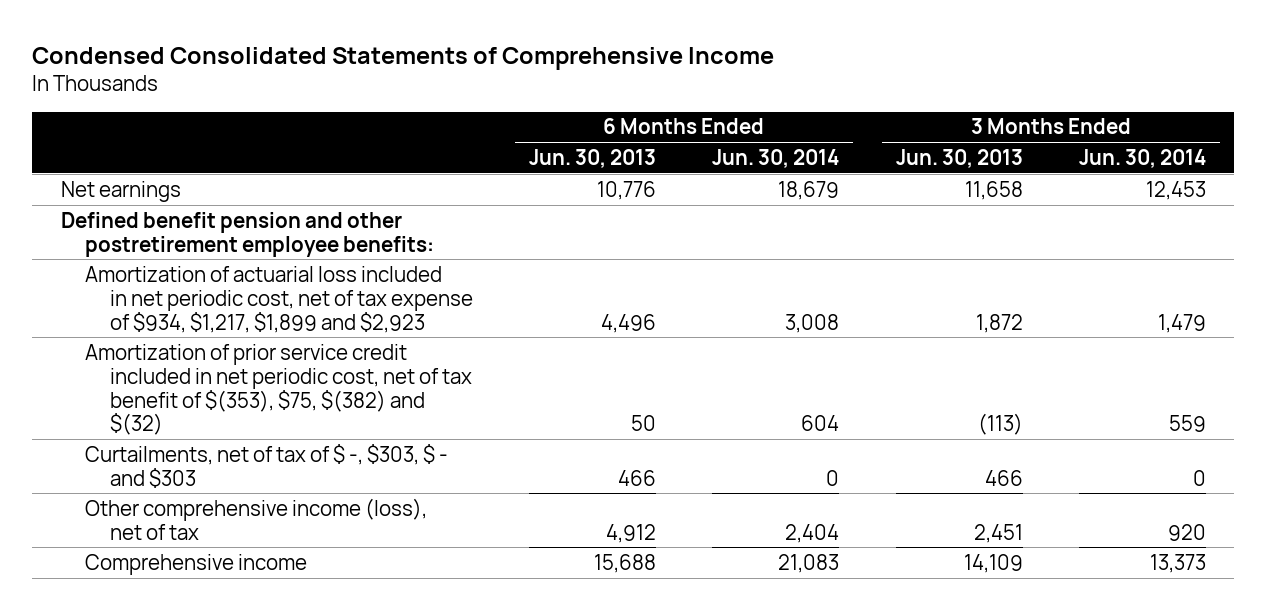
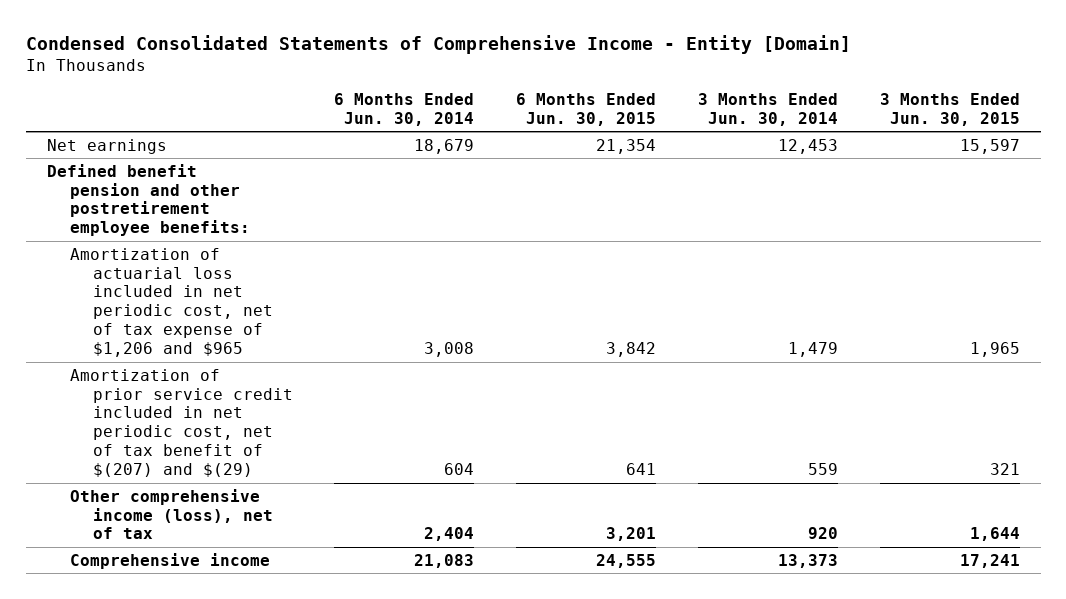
- Condensed Consolidated Statements of Comprehensive Income
+ Condensed Consolidated Statements of Comprehensive Income - Entity [Domain]
- | 6 Months Ended Jun. 30, 2013 | 6 Months Ended Jun. 30, 2014 | 3 Months Ended Jun. 30, 2013 | 3 Months Ended Jun. 30, 2014
+ | 6 Months Ended Jun. 30, 2014 | 6 Months Ended Jun. 30, 2015 | 3 Months Ended Jun. 30, 2014 | 3 Months Ended Jun. 30, 2015
- Amortization of actuarial loss included in net periodic cost, net of tax expense of $934, $1,217, $1,899 and $2,923 | 4,496 | 3,008 | 1,872 | 1,479
- Amortization of prior service credit included in net periodic cost, net of tax benefit of $(353), $75, $(382) and $(32) | 50 | 604 | (113) | 559
- Curtailments, net of tax of $ -, $303, $ - and $303 | 466 | 0 | 466 | 0
+ Amortization of actuarial loss included in net periodic cost, net of tax expense of $1,206 and $965 | 3,008 | 3,842 | 1,479 | 1,965
+ Amortization of prior service credit included in net periodic cost, net of tax benefit of $(207) and $(29) | 604 | 641 | 559 | 321

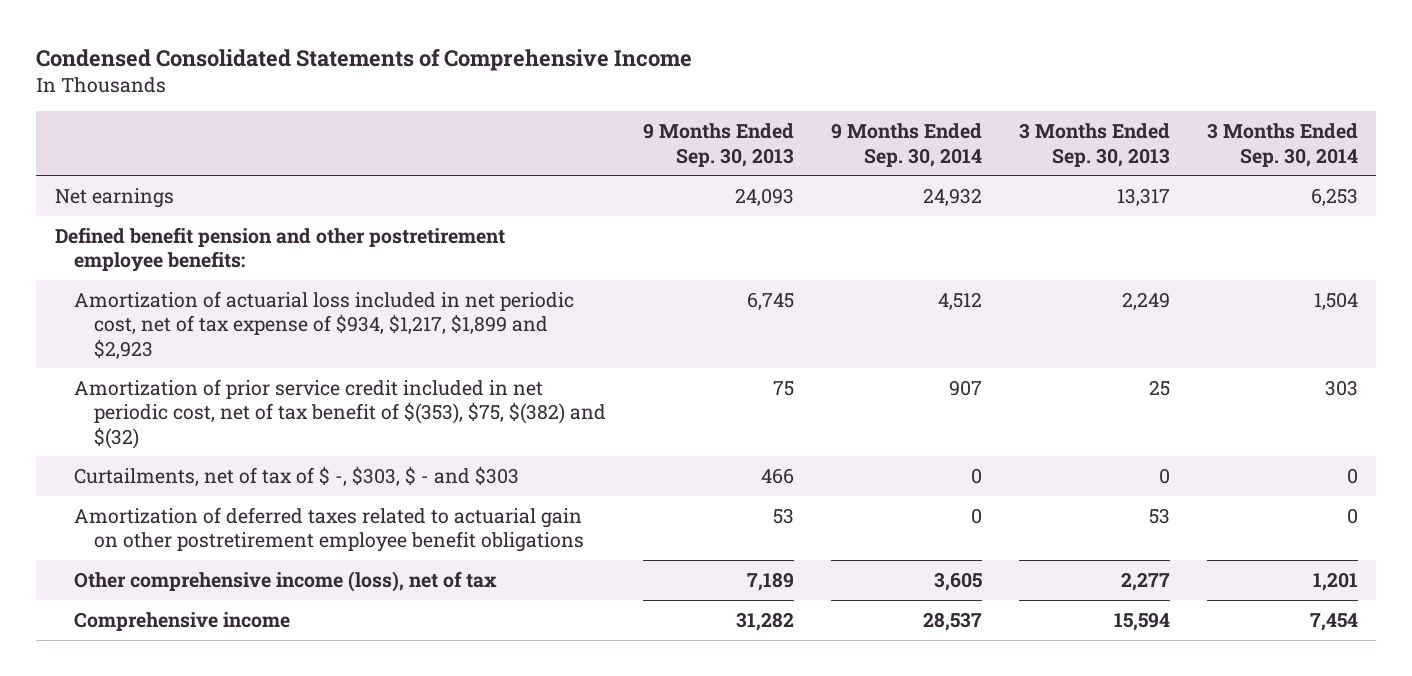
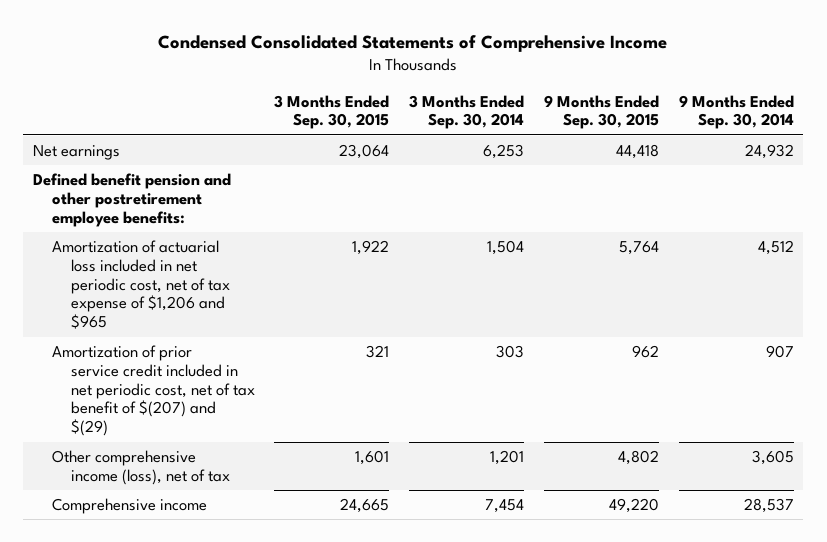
- | 9 Months Ended Sep. 30, 2013 | 9 Months Ended Sep. 30, 2014 | 3 Months Ended Sep. 30, 2013 | 3 Months Ended Sep. 30, 2014
+ | 3 Months Ended Sep. 30, 2015 | 3 Months Ended Sep. 30, 2014 | 9 Months Ended Sep. 30, 2015 | 9 Months Ended Sep. 30, 2014
- Amortization of actuarial loss included in net periodic cost, net of tax expense of $934, $1,217, $1,899 and $2,923 | 6,745 | 4,512 | 2,249 | 1,504
- Amortization of prior service credit included in net periodic cost, net of tax benefit of $(353), $75, $(382) and $(32) | 75 | 907 | 25 | 303
- Curtailments, net of tax of $ -, $303, $ - and $303 | 466 | 0 | 0 | 0
- Amortization of deferred taxes related to actuarial gain on other postretirement employee benefit obligations | 53 | 0 | 53 | 0
+ Amortization of actuarial loss included in net periodic cost, net of tax expense of $1,206 and $965 | 1,922 | 1,504 | 5,764 | 4,512
+ Amortization of prior service credit included in net periodic cost, net of tax benefit of $(207) and $(29) | 321 | 303 | 962 | 907

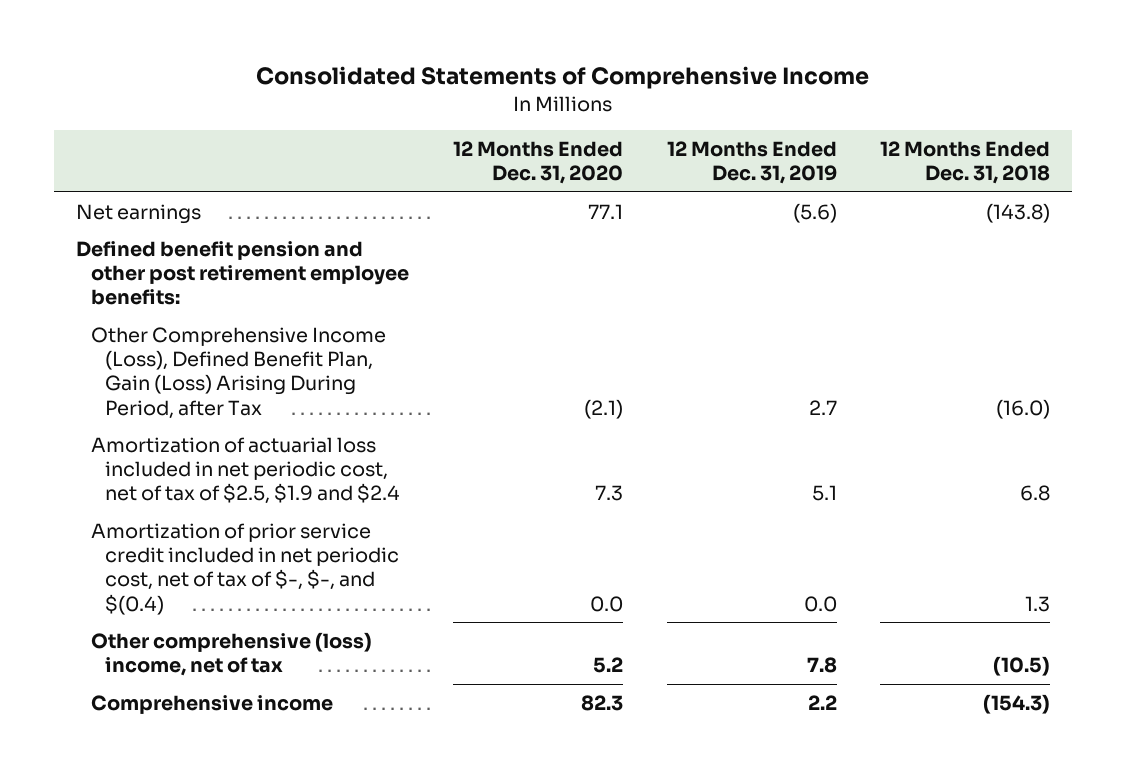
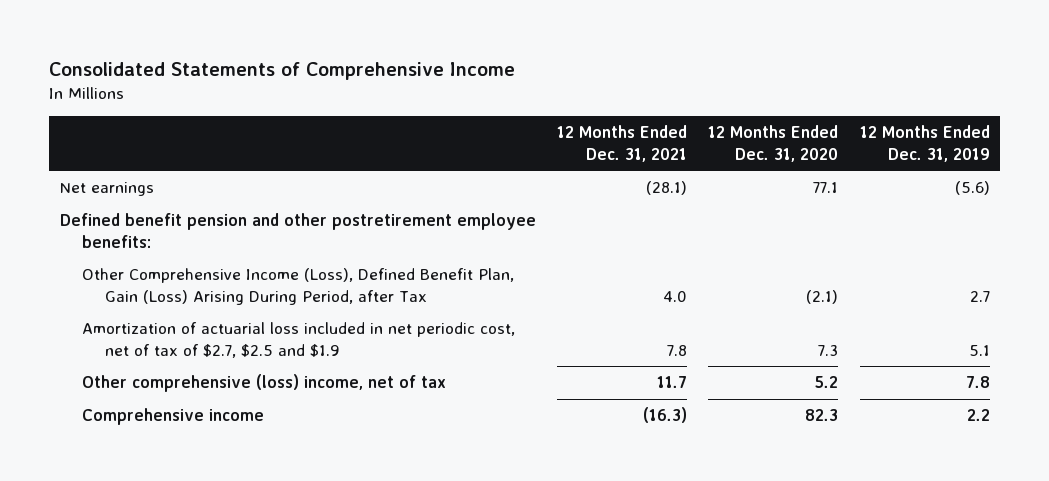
- | 12 Months Ended Dec. 31, 2020 | 12 Months Ended Dec. 31, 2019 | 12 Months Ended Dec. 31, 2018
+ | 12 Months Ended Dec. 31, 2021 | 12 Months Ended Dec. 31, 2020 | 12 Months Ended Dec. 31, 2019
- Defined benefit pension and other post retirement employee benefits:
+ Defined benefit pension and other postretirement employee benefits:
- Amortization of actuarial loss included in net periodic cost, net of tax of $2.5, $1.9 and $2.4 | 7.3 | 5.1 | 6.8
- Amortization of prior service credit included in net periodic cost, net of tax of $-, $-, and $(0.4) | 0.0 | 0.0 | 1.3
+ Amortization of actuarial loss included in net periodic cost, net of tax of $2.7, $2.5 and $1.9 | 7.8 | 7.3 | 5.1

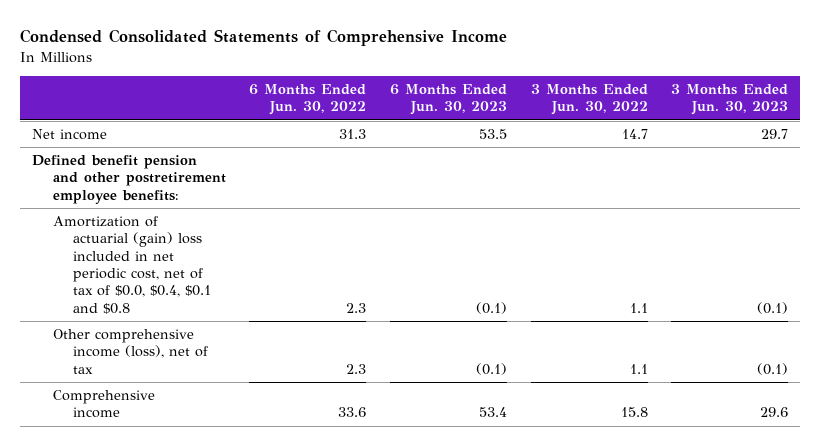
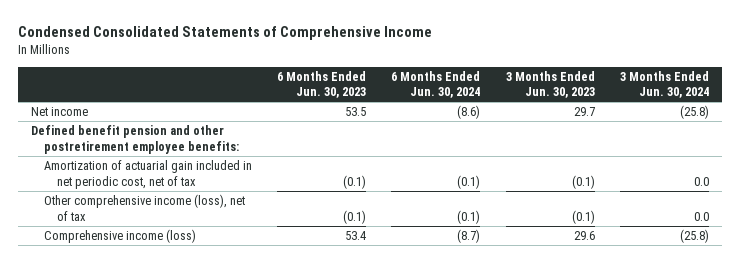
- | 6 Months Ended Jun. 30, 2022 | 6 Months Ended Jun. 30, 2023 | 3 Months Ended Jun. 30, 2022 | 3 Months Ended Jun. 30, 2023
+ | 6 Months Ended Jun. 30, 2023 | 6 Months Ended Jun. 30, 2024 | 3 Months Ended Jun. 30, 2023 | 3 Months Ended Jun. 30, 2024
- Amortization of actuarial (gain) loss included in net periodic cost, net of tax of $0.0, $0.4, $0.1 and $0.8 | 2.3 | (0.1) | 1.1 | (0.1)
+ Amortization of actuarial gain included in net periodic cost, net of tax | (0.1) | (0.1) | (0.1) | 0.0
- Comprehensive income | 33.6 | 53.4 | 15.8 | 29.6
+ Comprehensive income (loss) | 53.4 | (8.7) | 29.6 | (25.8)

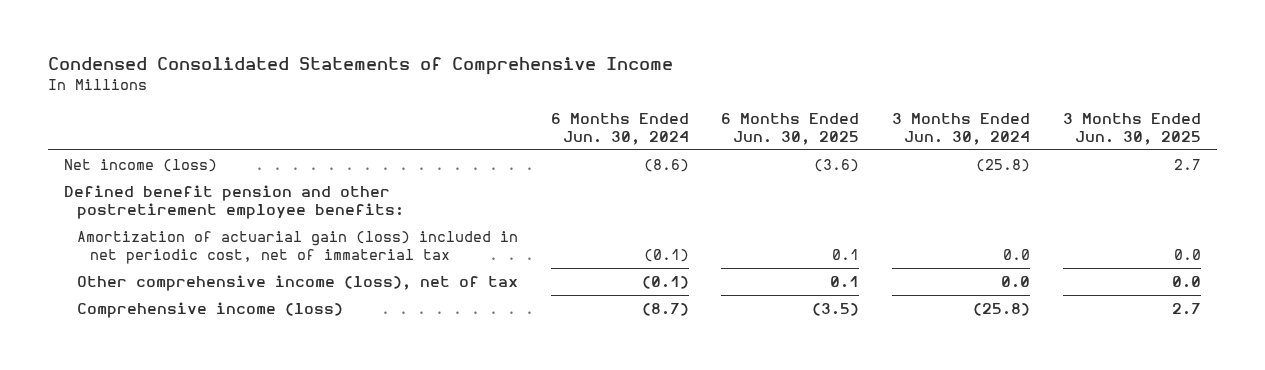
- | 6 Months Ended Jun. 30, 2023 | 6 Months Ended Jun. 30, 2024 | 3 Months Ended Jun. 30, 2023 | 3 Months Ended Jun. 30, 2024
+ | 6 Months Ended Jun. 30, 2024 | 6 Months Ended Jun. 30, 2025 | 3 Months Ended Jun. 30, 2024 | 3 Months Ended Jun. 30, 2025
- Net income | 53.5 | (8.6) | 29.7 | (25.8)
+ Net income (loss) | (8.6) | (3.6) | (25.8) | 2.7
- Amortization of actuarial gain included in net periodic cost, net of tax | (0.1) | (0.1) | (0.1) | 0.0
+ Amortization of actuarial gain (loss) included in net periodic cost, net of immaterial tax | (0.1) | 0.1 | 0.0 | 0.0

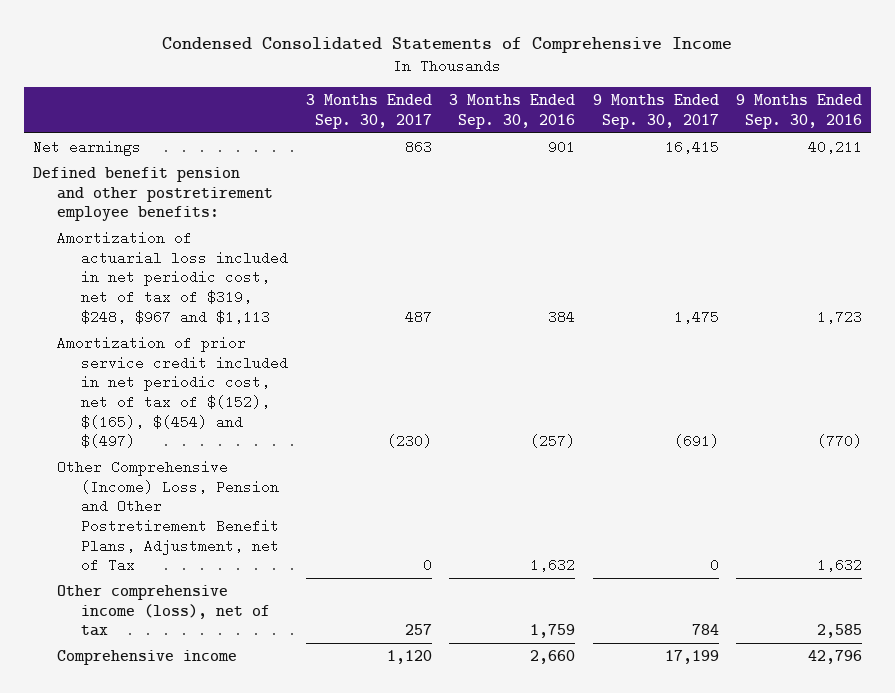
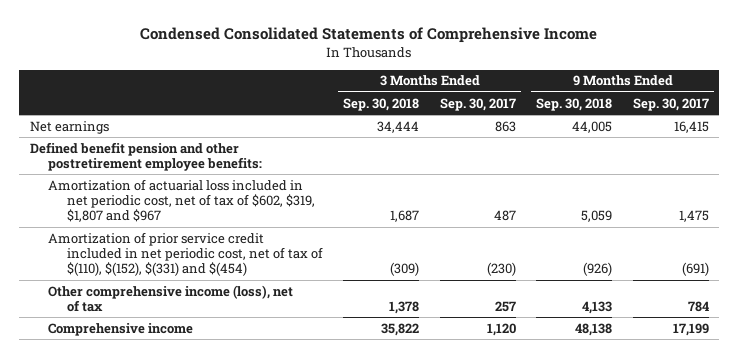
- | 3 Months Ended Sep. 30, 2017 | 3 Months Ended Sep. 30, 2016 | 9 Months Ended Sep. 30, 2017 | 9 Months Ended Sep. 30, 2016
+ | 3 Months Ended Sep. 30, 2018 | 3 Months Ended Sep. 30, 2017 | 9 Months Ended Sep. 30, 2018 | 9 Months Ended Sep. 30, 2017
- Amortization of actuarial loss included in net periodic cost, net of tax of $319, $248, $967 and $1,113 | 487 | 384 | 1,475 | 1,723
- Amortization of prior service credit included in net periodic cost, net of tax of $(152), $(165), $(454) and $(497) | (230) | (257) | (691) | (770)
- Other Comprehensive (Income) Loss, Pension and Other Postretirement Benefit Plans, Adjustment, net of Tax | 0 | 1,632 | 0 | 1,632
+ Amortization of actuarial loss included in net periodic cost, net of tax of $602, $319, $1,807 and $967 | 1,687 | 487 | 5,059 | 1,475
+ Amortization of prior service credit included in net periodic cost, net of tax of $(110), $(152), $(331) and $(454) | (309) | (230) | (926) | (691)

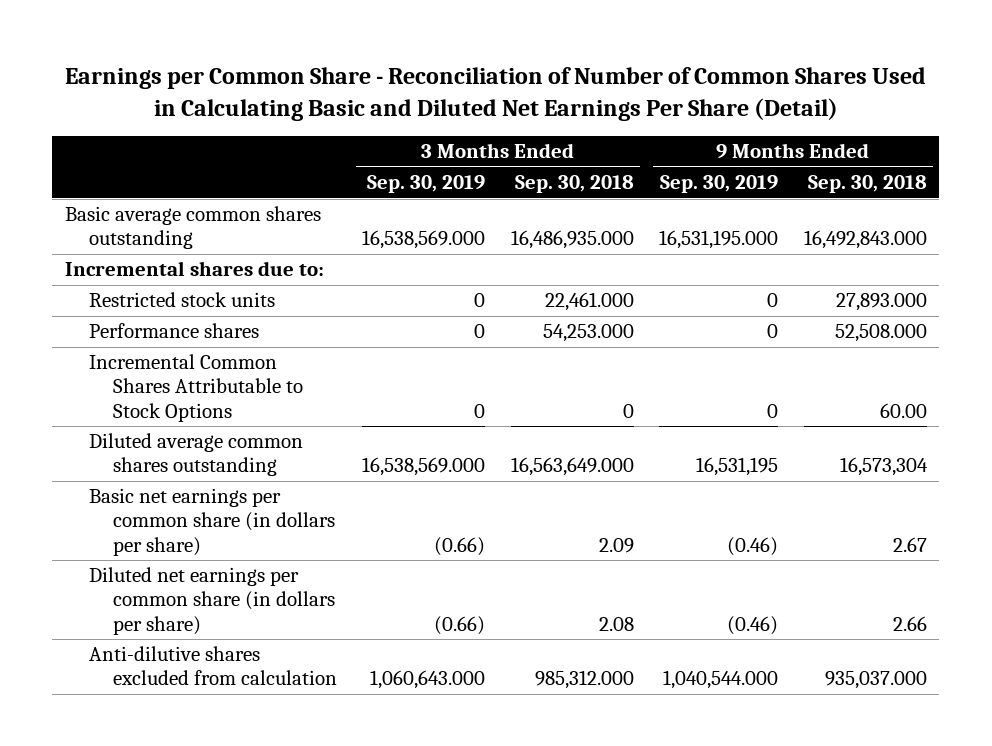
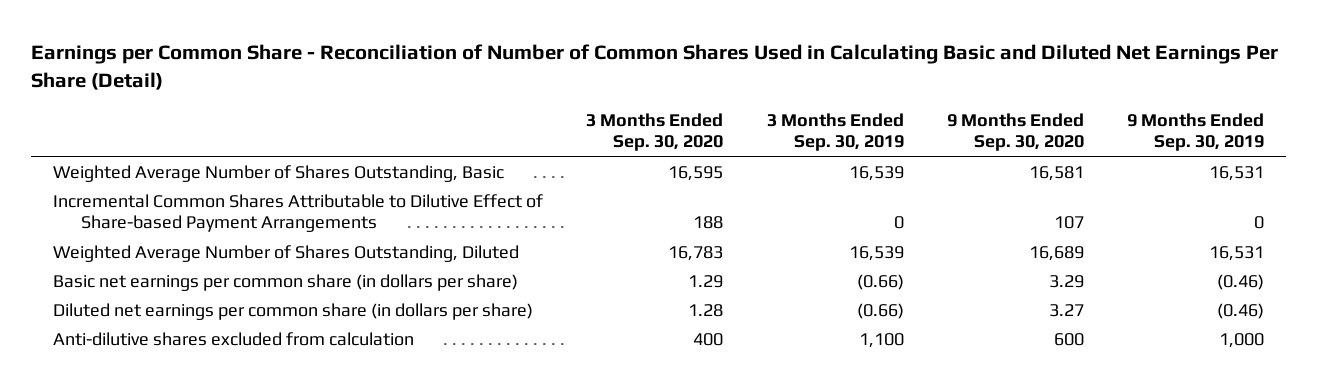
- | 3 Months Ended Sep. 30, 2019 | 3 Months Ended Sep. 30, 2018 | 9 Months Ended Sep. 30, 2019 | 9 Months Ended Sep. 30, 2018
+ | 3 Months Ended Sep. 30, 2020 | 3 Months Ended Sep. 30, 2019 | 9 Months Ended Sep. 30, 2020 | 9 Months Ended Sep. 30, 2019
- Basic average common shares outstanding | 16,538,569.000 | 16,486,935.000 | 16,531,195.000 | 16,492,843.000
- Incremental shares due to:
- Restricted stock units | 0 | 22,461.000 | 0 | 27,893.000
- Performance shares | 0 | 54,253.000 | 0 | 52,508.000
- Incremental Common Shares Attributable to Stock Options | 0 | 0 | 0 | 60.00
- Diluted average common shares outstanding | 16,538,569.000 | 16,563,649.000 | 16,531,195 | 16,573,304
+ Weighted Average Number of Shares Outstanding, Basic | 16,595 | 16,539 | 16,581 | 16,531
+ Incremental Common Shares Attributable to Dilutive Effect of Share-based Payment Arrangements | 188 | 0 | 107 | 0
+ Weighted Average Number of Shares Outstanding, Diluted | 16,783 | 16,539 | 16,689 | 16,531
- Anti-dilutive shares excluded from calculation | 1,060,643.000 | 985,312.000 | 1,040,544.000 | 935,037.000
+ Anti-dilutive shares excluded from calculation | 400 | 1,100 | 600 | 1,000

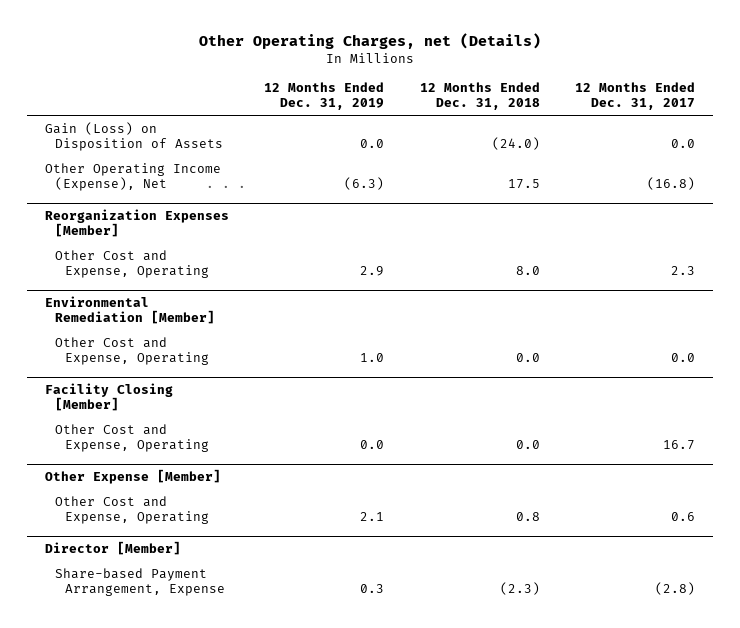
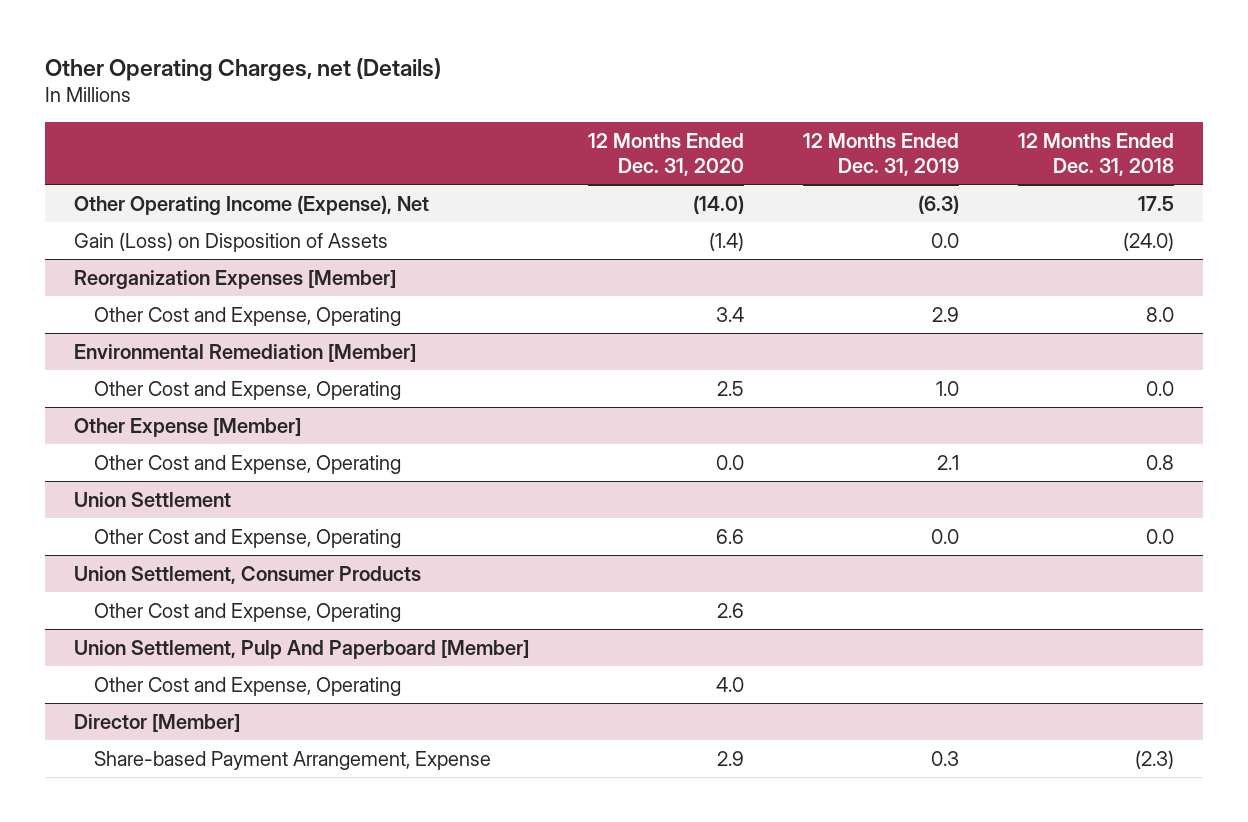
- | 12 Months Ended Dec. 31, 2019 | 12 Months Ended Dec. 31, 2018 | 12 Months Ended Dec. 31, 2017
+ | 12 Months Ended Dec. 31, 2020 | 12 Months Ended Dec. 31, 2019 | 12 Months Ended Dec. 31, 2018
moved down: Gain (Loss) on Disposition of Assets | (1.4) | 0.0 | (24.0)
- Facility Closing [Member]
- Other Cost and Expense, Operating | 0.0 | 0.0 | 16.7
+ Union Settlement
+ Other Cost and Expense, Operating | 6.6 | 0.0 | 0.0
+ Union Settlement, Consumer Products
+ Other Cost and Expense, Operating | 2.6 | |
+ Union Settlement, Pulp And Paperboard [Member]
+ Other Cost and Expense, Operating | 4.0 | |

